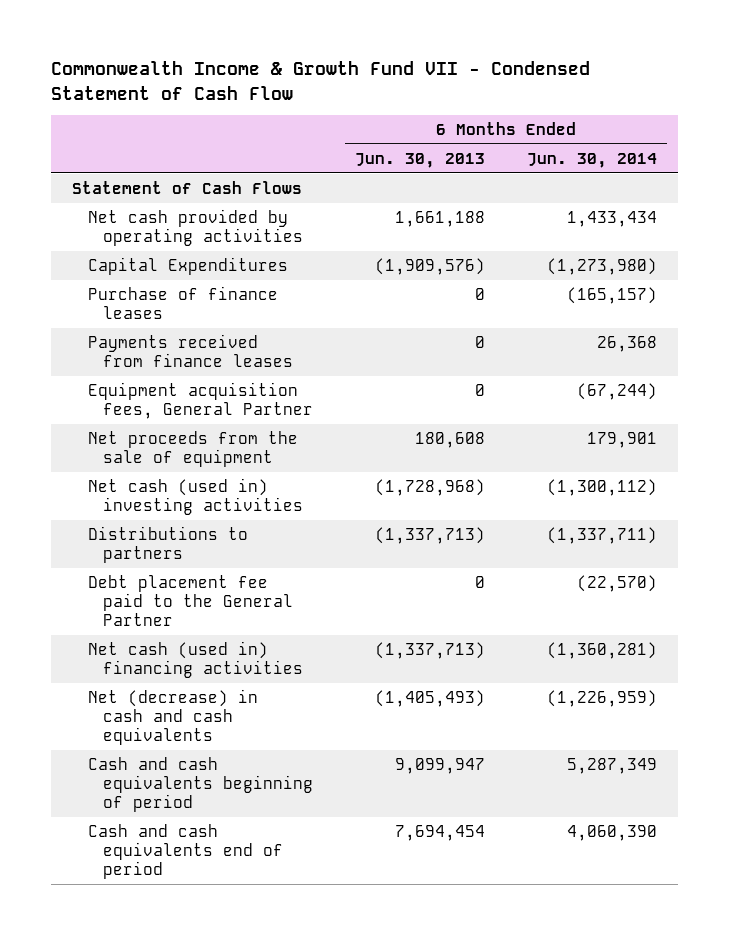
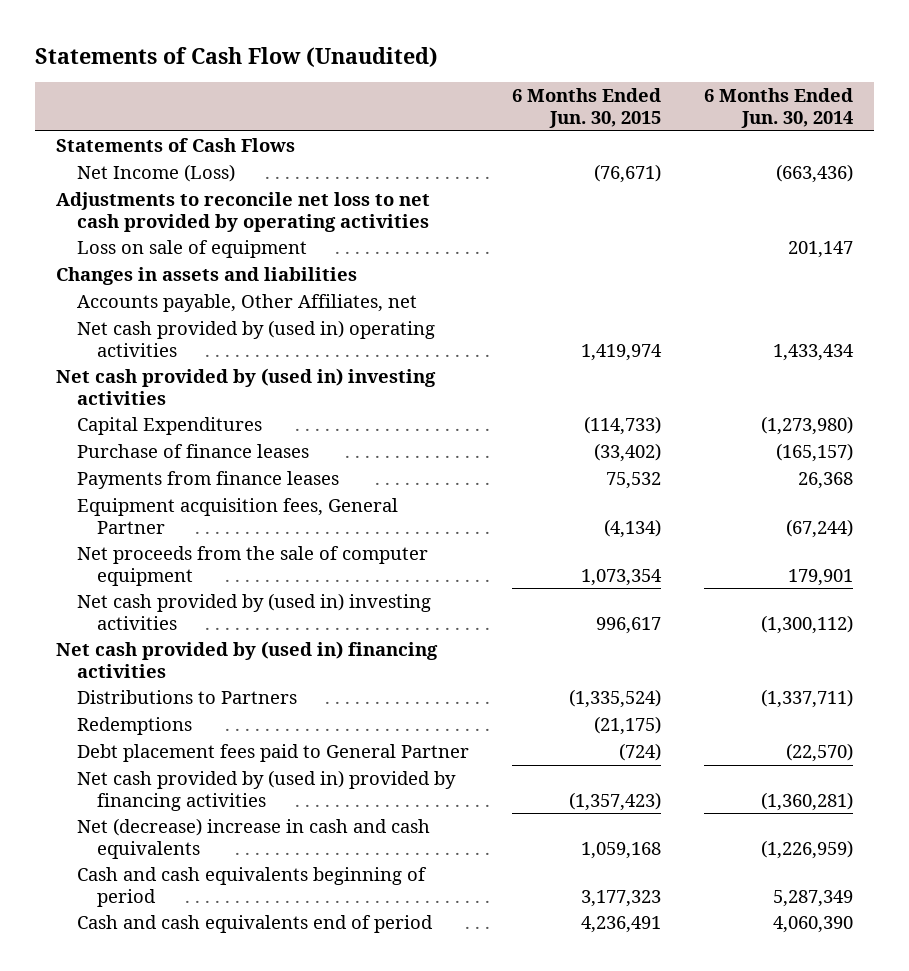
- Commonwealth Income & Growth Fund VII - Condensed Statement of Cash Flow
+ Statements of Cash Flow (Unaudited)
- | 6 Months Ended Jun. 30, 2013 | 6 Months Ended Jun. 30, 2014
+ | 6 Months Ended Jun. 30, 2015 | 6 Months Ended Jun. 30, 2014
- Statement of Cash Flows
- Net cash provided by operating activities | 1,661,188 | 1,433,434
+ Statements of Cash Flows
+ Net Income (Loss) | (76,671) | (663,436)
+ Adjustments to reconcile net loss to net cash provided by operating activities
+ Loss on sale of equipment | | 201,147
+ Changes in assets and liabilities
+ Accounts payable, Other Affiliates, net
+ Net cash provided by (used in) operating activities | 1,419,974 | 1,433,434
+ Net cash provided by (used in) investing activities
- Payments received from finance leases | 0 | 26,368
+ Payments from finance leases | 75,532 | 26,368
- Net proceeds from the sale of equipment | 180,608 | 179,901
- Net cash (used in) investing activities | (1,728,968) | (1,300,112)
- Distributions to partners | (1,337,713) | (1,337,711)
- Debt placement fee paid to the General Partner | 0 | (22,570)
- Net cash (used in) financing activities | (1,337,713) | (1,360,281)
- Net (decrease) in cash and cash equivalents | (1,405,493) | (1,226,959)
+ Net proceeds from the sale of computer equipment | 1,073,354 | 179,901
+ Net cash provided by (used in) investing activities | 996,617 | (1,300,112)
+ Net cash provided by (used in) financing activities
+ Distributions to Partners | (1,335,524) | (1,337,711)
+ Redemptions | (21,175) |
+ Debt placement fees paid to General Partner | (724) | (22,570)
+ Net cash provided by (used in) provided by financing activities | (1,357,423) | (1,360,281)
+ Net (decrease) increase in cash and cash equivalents | 1,059,168 | (1,226,959)

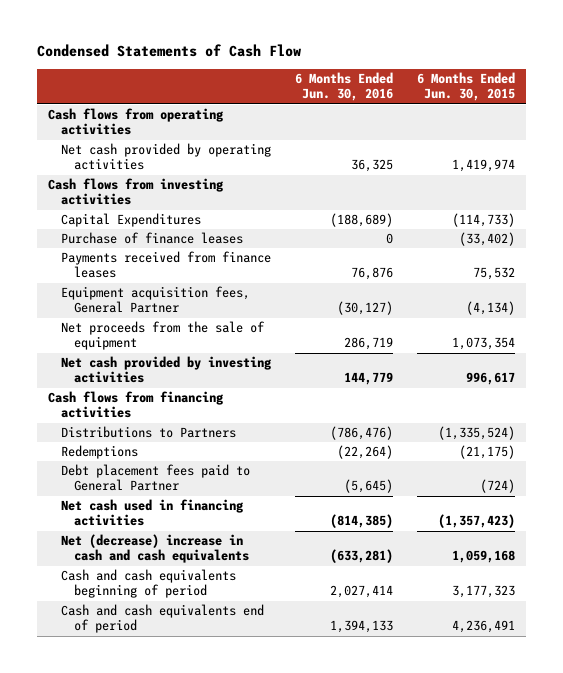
- Statements of Cash Flow (Unaudited)
+ Condensed Statements of Cash Flow
- | 6 Months Ended Jun. 30, 2015 | 6 Months Ended Jun. 30, 2014
+ | 6 Months Ended Jun. 30, 2016 | 6 Months Ended Jun. 30, 2015
- Statements of Cash Flows
- Net Income (Loss) | (76,671) | (663,436)
- Adjustments to reconcile net loss to net cash provided by operating activities
- Loss on sale of equipment | | 201,147
- Changes in assets and liabilities
- Accounts payable, Other Affiliates, net
- Net cash provided by (used in) operating activities | 1,419,974 | 1,433,434
- Net cash provided by (used in) investing activities
+ Cash flows from operating activities
+ Net cash provided by operating activities | 36,325 | 1,419,974
+ Cash flows from investing activities
- Payments from finance leases | 75,532 | 26,368
+ Payments received from finance leases | 76,876 | 75,532
- Net proceeds from the sale of computer equipment | 1,073,354 | 179,901
- Net cash provided by (used in) investing activities | 996,617 | (1,300,112)
- Net cash provided by (used in) financing activities
+ Net proceeds from the sale of equipment | 286,719 | 1,073,354
+ Net cash provided by investing activities | 144,779 | 996,617
+ Cash flows from financing activities
- Net cash provided by (used in) provided by financing activities | (1,357,423) | (1,360,281)
+ Net cash used in financing activities | (814,385) | (1,357,423)

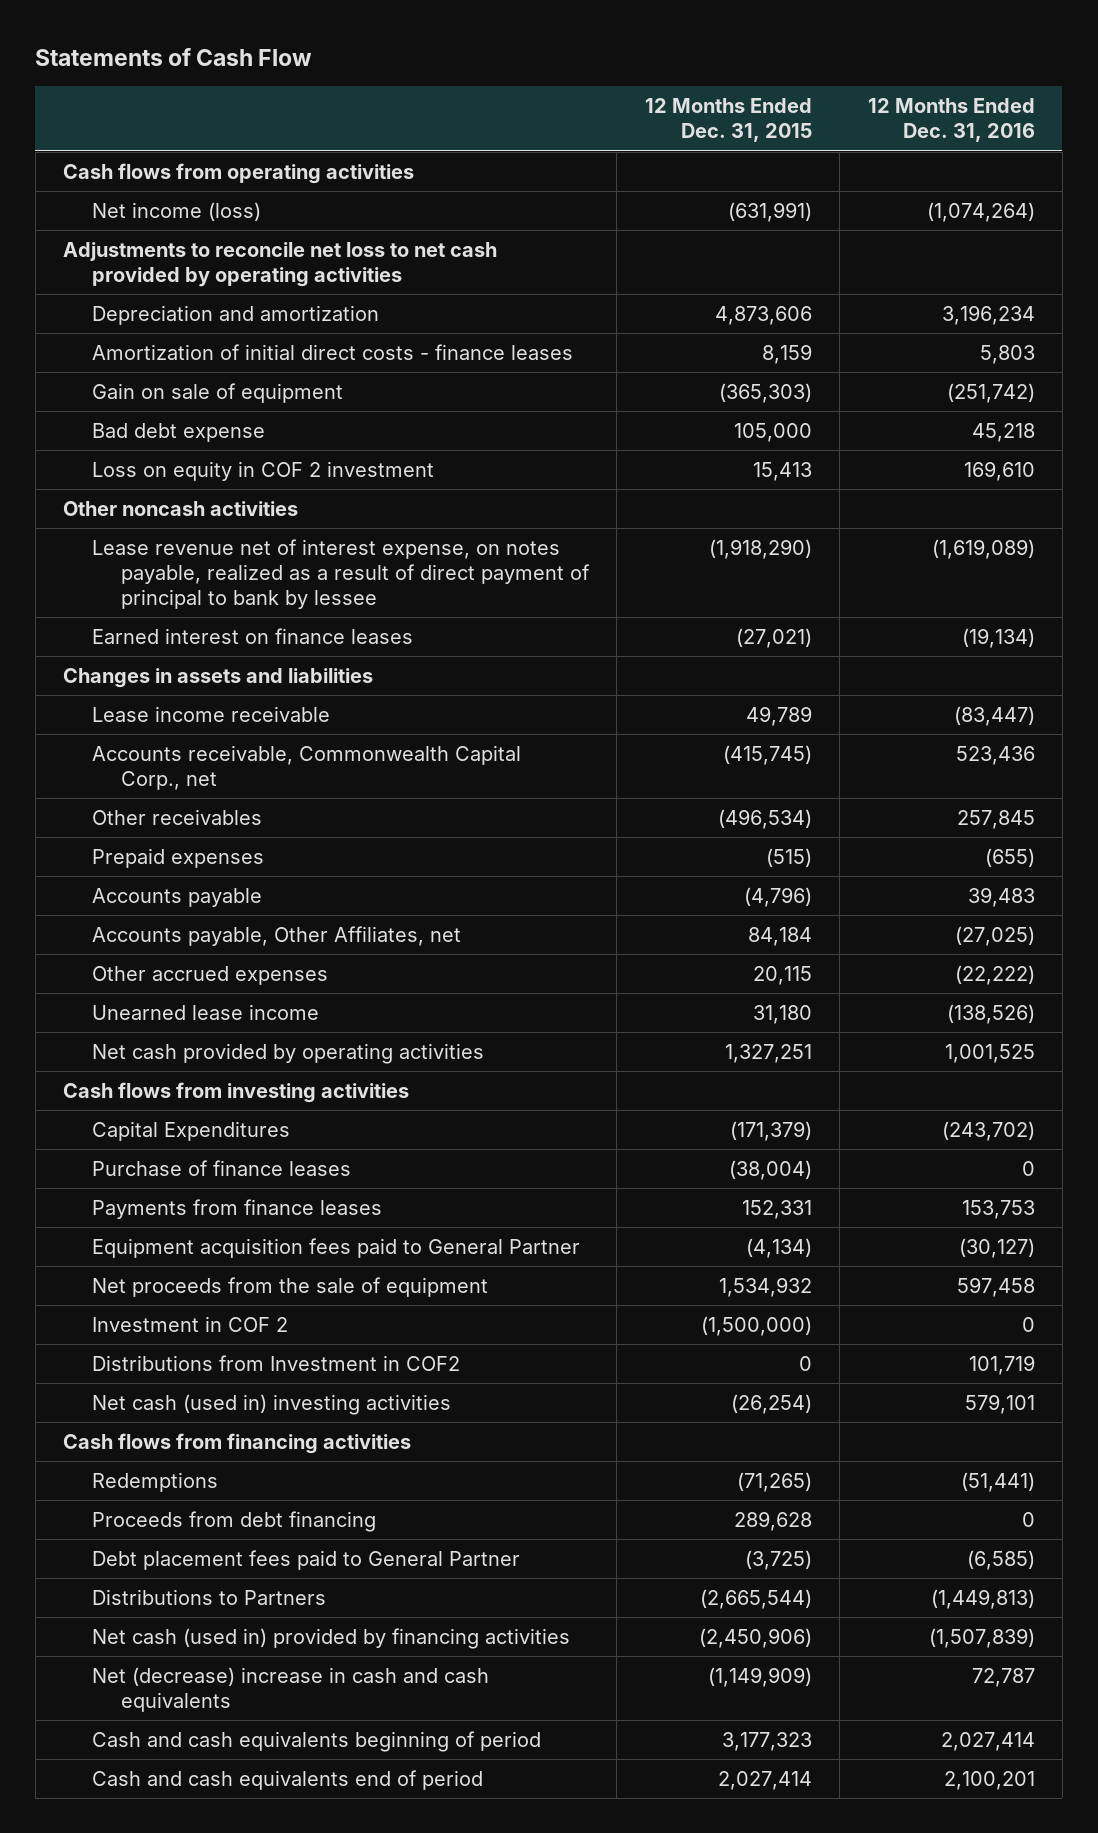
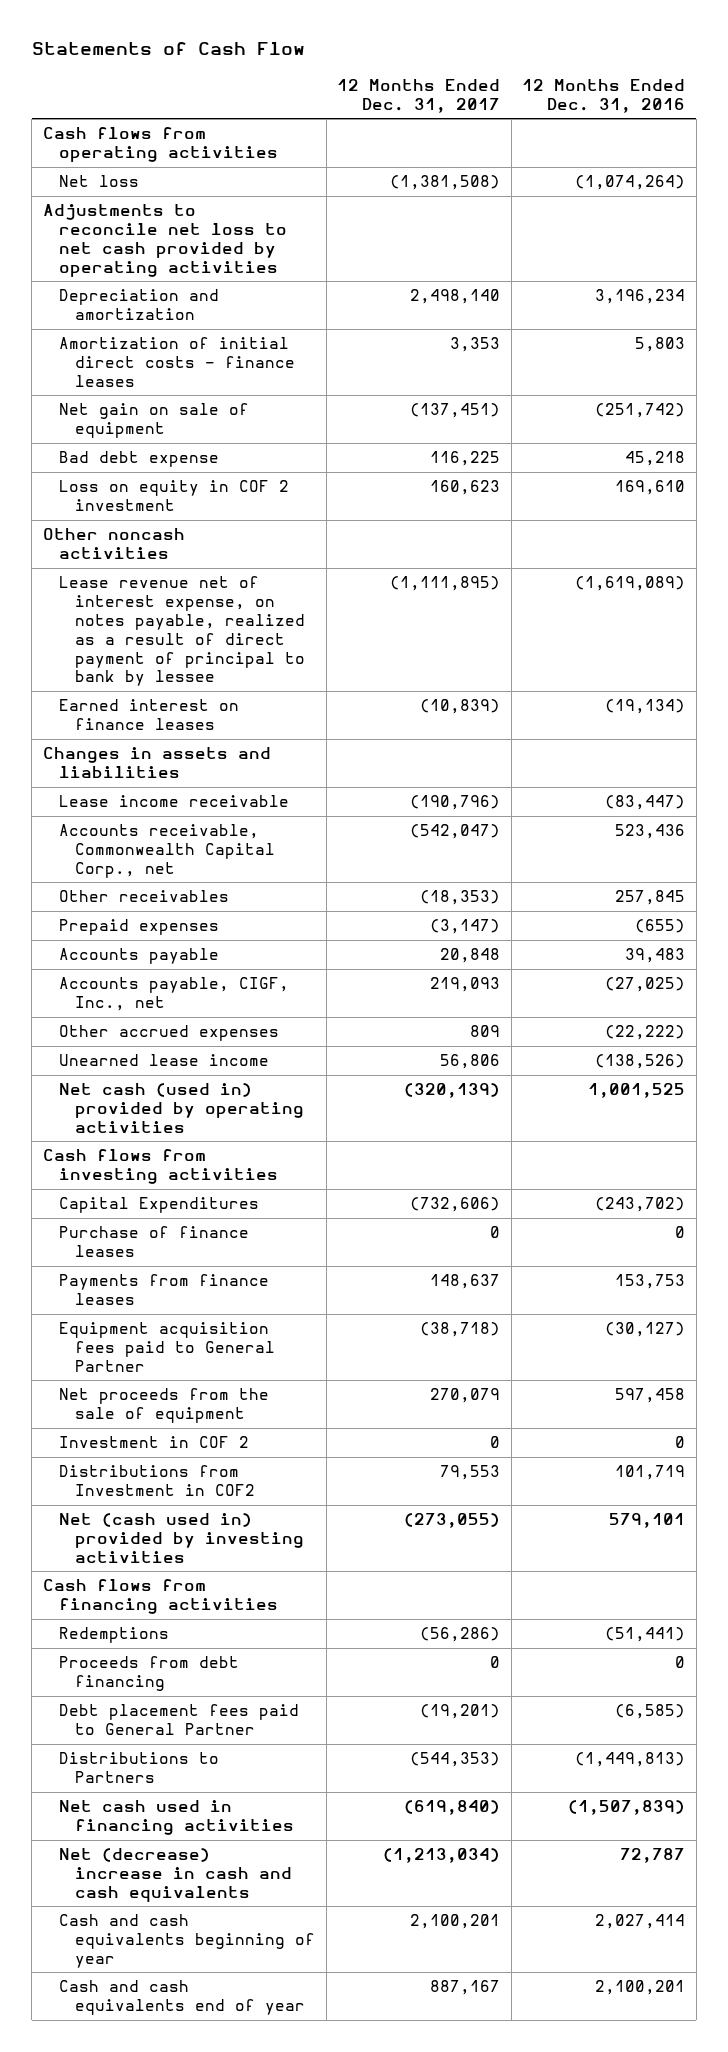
- | 12 Months Ended Dec. 31, 2015 | 12 Months Ended Dec. 31, 2016
+ | 12 Months Ended Dec. 31, 2017 | 12 Months Ended Dec. 31, 2016
- Net income (loss) | (631,991) | (1,074,264)
+ Net loss | (1,381,508) | (1,074,264)
- Gain on sale of equipment | (365,303) | (251,742)
+ Net gain on sale of equipment | (137,451) | (251,742)
- Accounts payable, Other Affiliates, net | 84,184 | (27,025)
+ Accounts payable, CIGF, Inc., net | 219,093 | (27,025)
- Net cash provided by operating activities | 1,327,251 | 1,001,525
+ Net cash (used in) provided by operating activities | (320,139) | 1,001,525
- Net cash (used in) investing activities | (26,254) | 579,101
+ Net (cash used in) provided by investing activities | (273,055) | 579,101
- Net cash (used in) provided by financing activities | (2,450,906) | (1,507,839)
+ Net cash used in financing activities | (619,840) | (1,507,839)
- Cash and cash equivalents beginning of period | 3,177,323 | 2,027,414
- Cash and cash equivalents end of period | 2,027,414 | 2,100,201
+ Cash and cash equivalents beginning of year | 2,100,201 | 2,027,414
+ Cash and cash equivalents end of year | 887,167 | 2,100,201

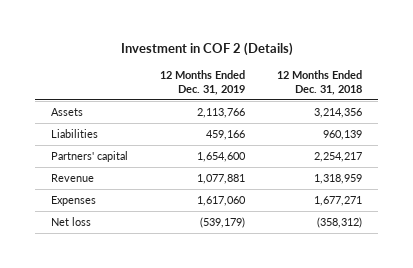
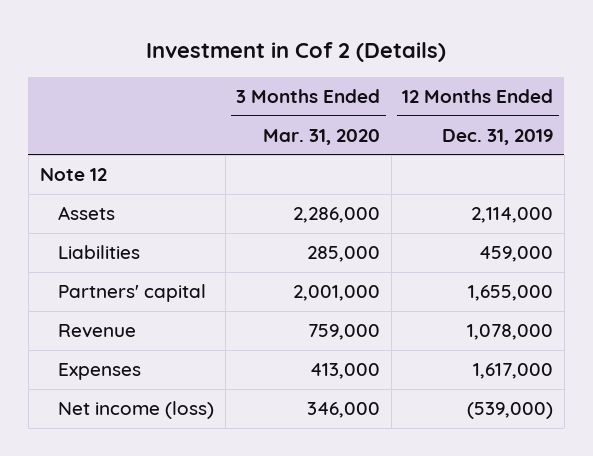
- Investment in COF 2 (Details)
+ Investment in Cof 2 (Details)
- | 12 Months Ended Dec. 31, 2019 | 12 Months Ended Dec. 31, 2018
+ | 3 Months Ended Mar. 31, 2020 | 12 Months Ended Dec. 31, 2019
- Assets | 2,113,766 | 3,214,356
- Liabilities | 459,166 | 960,139
- Partners' capital | 1,654,600 | 2,254,217
- Revenue | 1,077,881 | 1,318,959
- Expenses | 1,617,060 | 1,677,271
- Net loss | (539,179) | (358,312)
+ Note 12
+ Assets | 2,286,000 | 2,114,000
+ Liabilities | 285,000 | 459,000
+ Partners' capital | 2,001,000 | 1,655,000
+ Revenue | 759,000 | 1,078,000
+ Expenses | 413,000 | 1,617,000
+ Net income (loss) | 346,000 | (539,000)

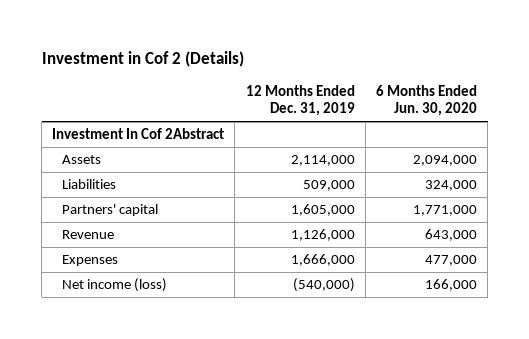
- | 3 Months Ended Mar. 31, 2020 | 12 Months Ended Dec. 31, 2019
+ | 12 Months Ended Dec. 31, 2019 | 6 Months Ended Jun. 30, 2020
- Note 12
+ Investment In Cof 2Abstract
- Liabilities | 285,000 | 459,000
- Partners' capital | 2,001,000 | 1,655,000
- Revenue | 759,000 | 1,078,000
- Expenses | 413,000 | 1,617,000
- Net income (loss) | 346,000 | (539,000)
+ Liabilities | 509,000 | 324,000
+ Partners' capital | 1,605,000 | 1,771,000
+ Revenue | 1,126,000 | 643,000
+ Expenses | 1,666,000 | 477,000
+ Net income (loss) | (540,000) | 166,000

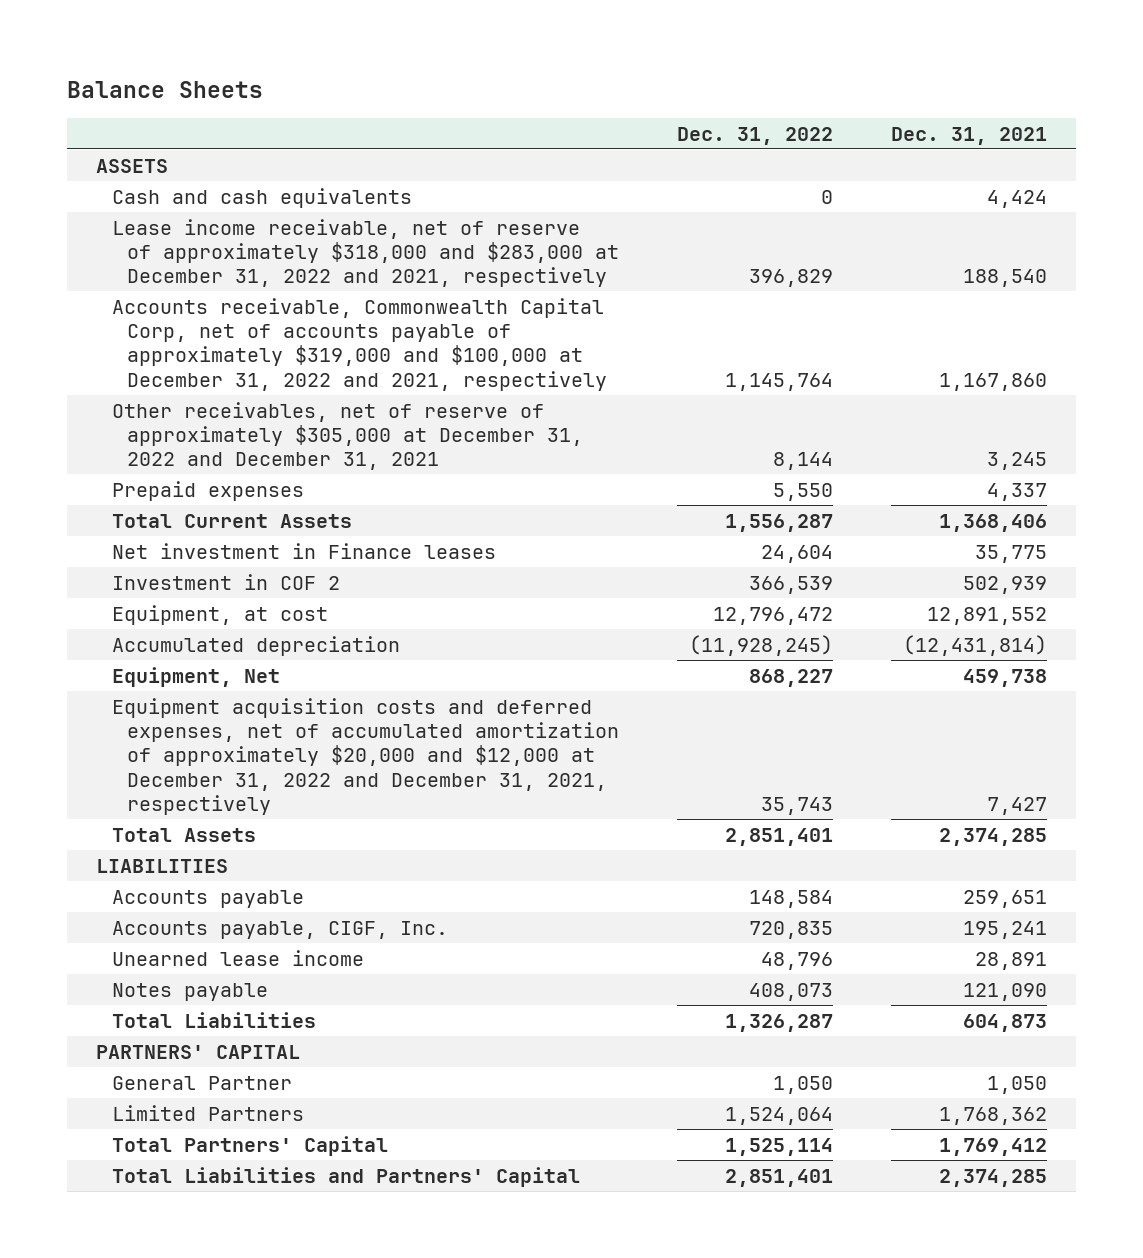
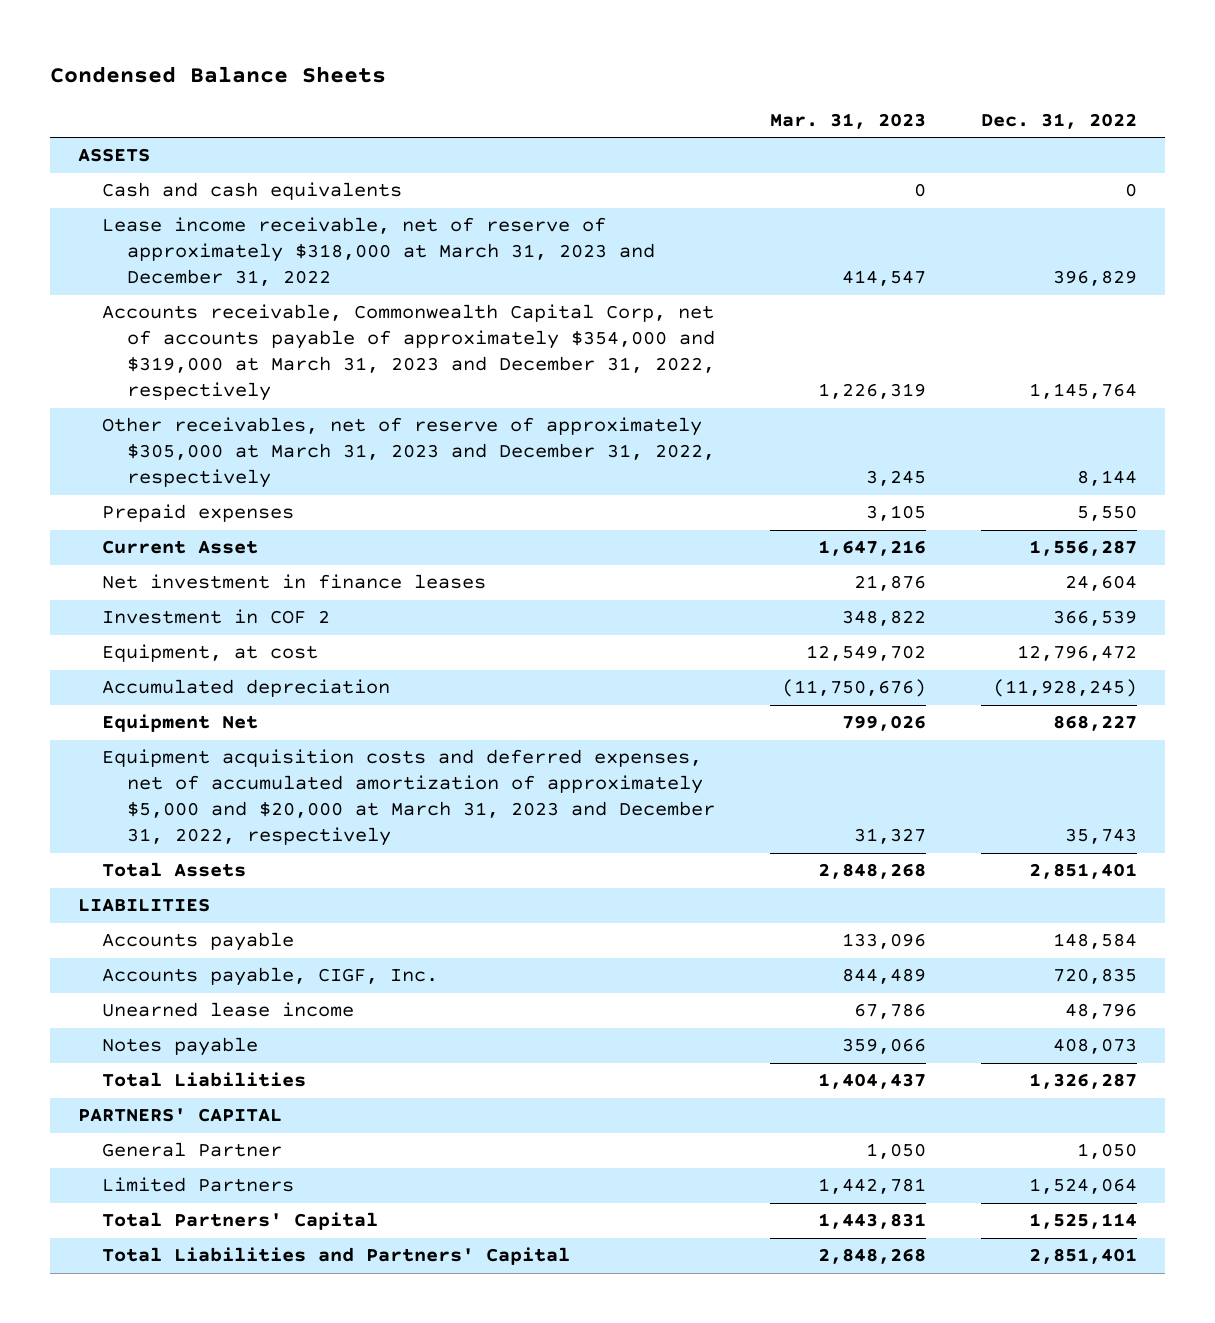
- Balance Sheets
+ Condensed Balance Sheets
- | Dec. 31, 2022 | Dec. 31, 2021
+ | Mar. 31, 2023 | Dec. 31, 2022
- Lease income receivable, net of reserve of approximately $318,000 and $283,000 at December 31, 2022 and 2021, respectively | 396,829 | 188,540
- Accounts receivable, Commonwealth Capital Corp, net of accounts payable of approximately $319,000 and $100,000 at December 31, 2022 and 2021, respectively | 1,145,764 | 1,167,860
- Other receivables, net of reserve of approximately $305,000 at December 31, 2022 and December 31, 2021 | 8,144 | 3,245
+ Lease income receivable, net of reserve of approximately $318,000 at March 31, 2023 and December 31, 2022 | 414,547 | 396,829
+ Accounts receivable, Commonwealth Capital Corp, net of accounts payable of approximately $354,000 and $319,000 at March 31, 2023 and December 31, 2022, respectively | 1,226,319 | 1,145,764
+ Other receivables, net of reserve of approximately $305,000 at March 31, 2023 and December 31, 2022, respectively | 3,245 | 8,144
- Total Current Assets | 1,556,287 | 1,368,406
- Net investment in Finance leases | 24,604 | 35,775
+ Current Asset | 1,647,216 | 1,556,287
+ Net investment in finance leases | 21,876 | 24,604
- Equipment, Net | 868,227 | 459,738
- Equipment acquisition costs and deferred expenses, net of accumulated amortization of approximately $20,000 and $12,000 at December 31, 2022 and December 31, 2021, respectively | 35,743 | 7,427
+ Equipment Net | 799,026 | 868,227
+ Equipment acquisition costs and deferred expenses, net of accumulated amortization of approximately $5,000 and $20,000 at March 31, 2023 and December 31, 2022, respectively | 31,327 | 35,743

